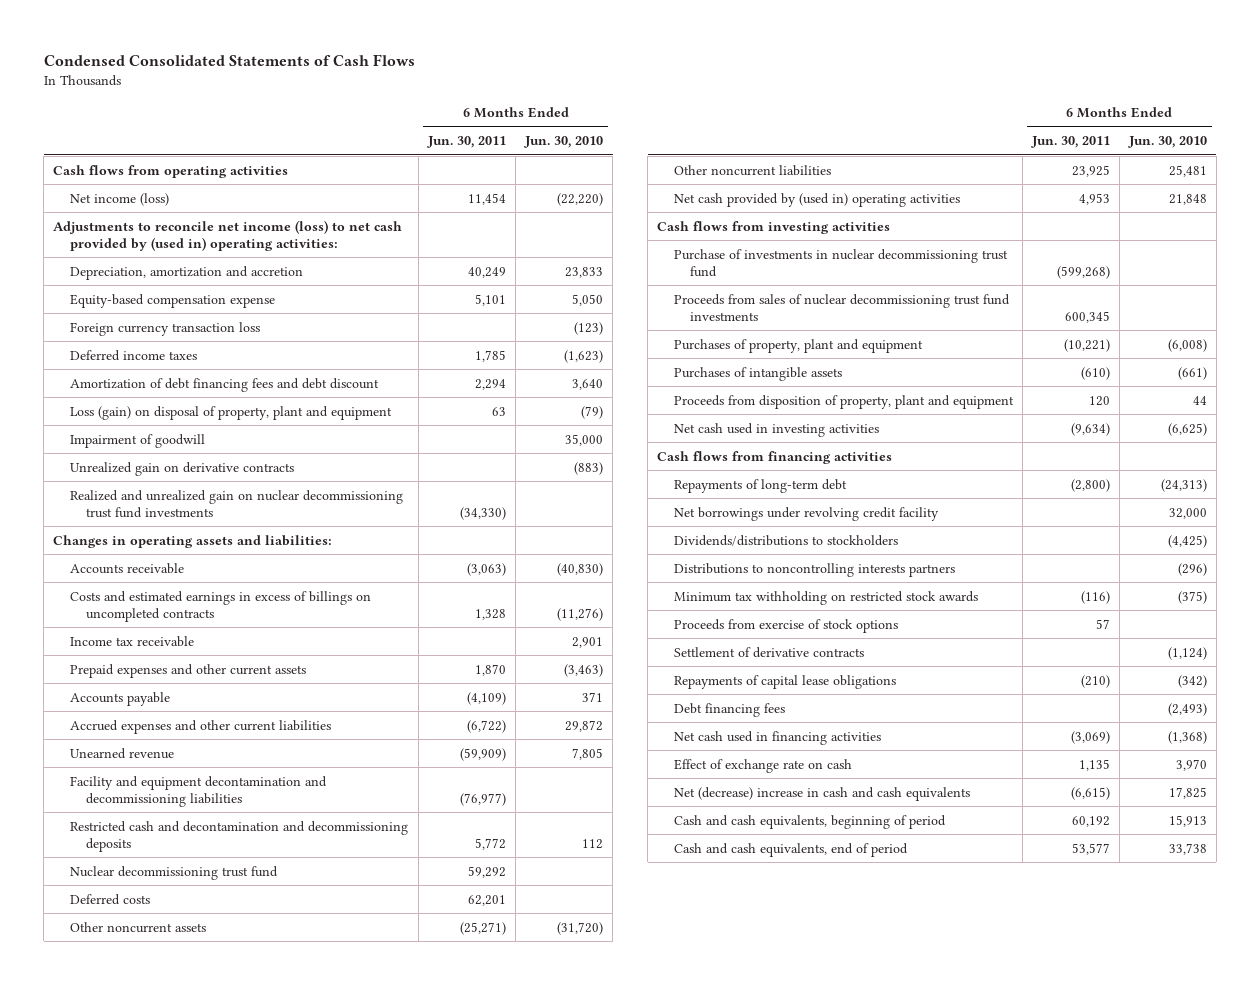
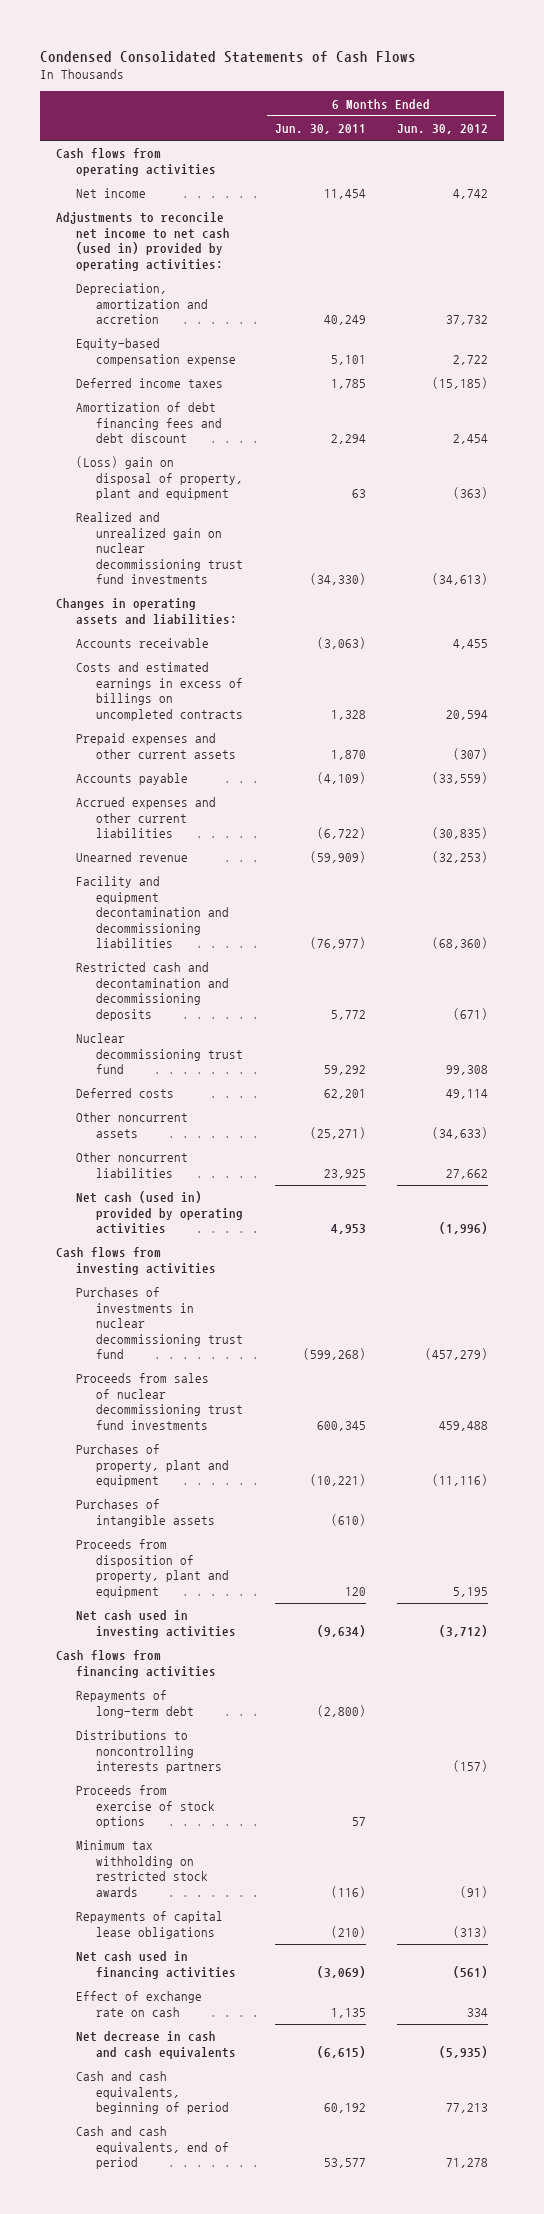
- | 6 Months Ended Jun. 30, 2011 | 6 Months Ended Jun. 30, 2010
+ | 6 Months Ended Jun. 30, 2011 | 6 Months Ended Jun. 30, 2012
- Net income (loss) | 11,454 | (22,220)
- Adjustments to reconcile net income (loss) to net cash provided by (used in) operating activities:
+ Net income | 11,454 | 4,742
+ Adjustments to reconcile net income to net cash (used in) provided by operating activities:
- Foreign currency transaction loss | | (123)
- Loss (gain) on disposal of property, plant and equipment | 63 | (79)
- Impairment of goodwill | | 35,000
- Unrealized gain on derivative contracts | | (883)
+ (Loss) gain on disposal of property, plant and equipment | 63 | (363)
- Income tax receivable | | 2,901
- Net cash provided by (used in) operating activities | 4,953 | 21,848
+ Net cash (used in) provided by operating activities | 4,953 | (1,996)
- Purchase of investments in nuclear decommissioning trust fund | (599,268) |
+ Purchases of investments in nuclear decommissioning trust fund | (599,268) | (457,279)
- Net borrowings under revolving credit facility | | 32,000
- Dividends/distributions to stockholders | | (4,425)
- Settlement of derivative contracts | | (1,124)
moved down: Minimum tax withholding on restricted stock awards | (116) | (91)
- Debt financing fees | | (2,493)
- Net (decrease) increase in cash and cash equivalents | (6,615) | 17,825
+ Net decrease in cash and cash equivalents | (6,615) | (5,935)

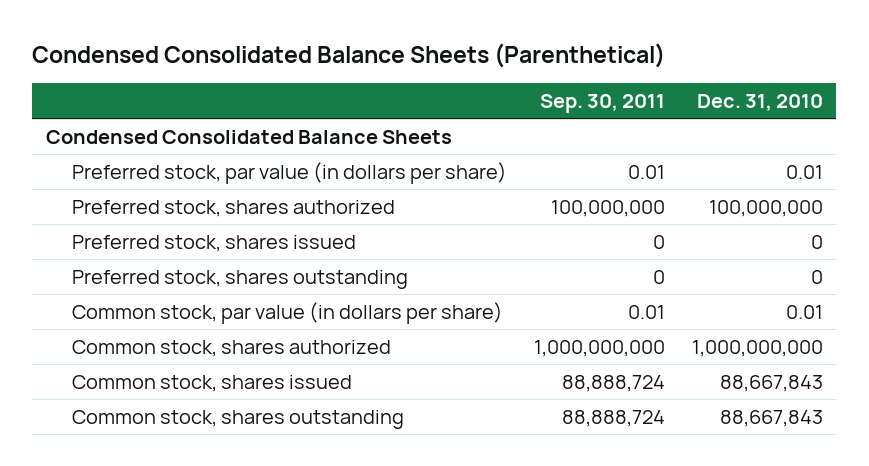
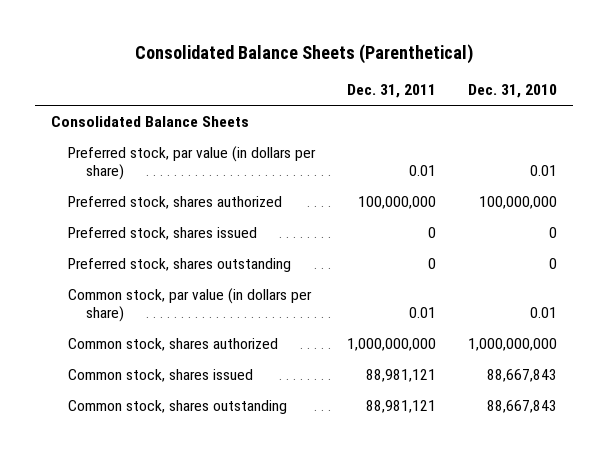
- Condensed Consolidated Balance Sheets (Parenthetical)
+ Consolidated Balance Sheets (Parenthetical)
- | Sep. 30, 2011 | Dec. 31, 2010
+ | Dec. 31, 2011 | Dec. 31, 2010
- Condensed Consolidated Balance Sheets
+ Consolidated Balance Sheets

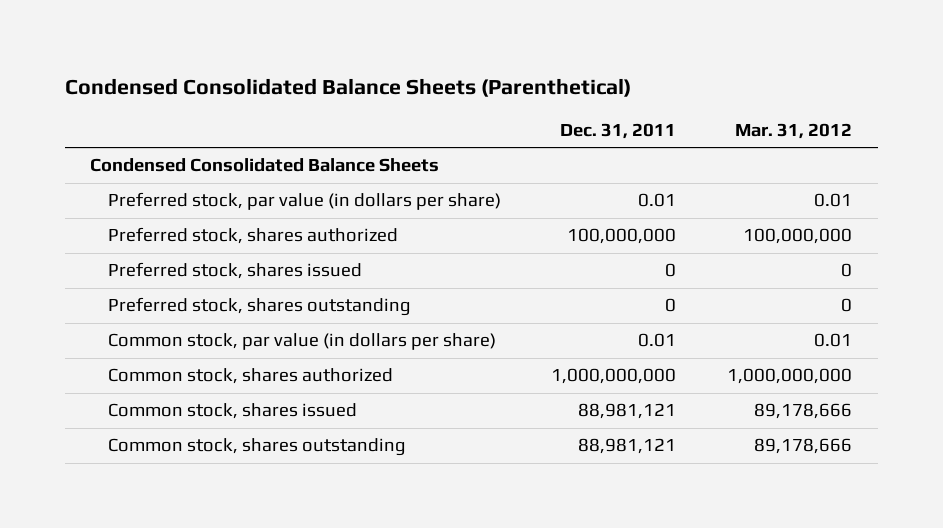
- Consolidated Balance Sheets (Parenthetical)
+ Condensed Consolidated Balance Sheets (Parenthetical)
- | Dec. 31, 2011 | Dec. 31, 2010
+ | Dec. 31, 2011 | Mar. 31, 2012
- Consolidated Balance Sheets
+ Condensed Consolidated Balance Sheets

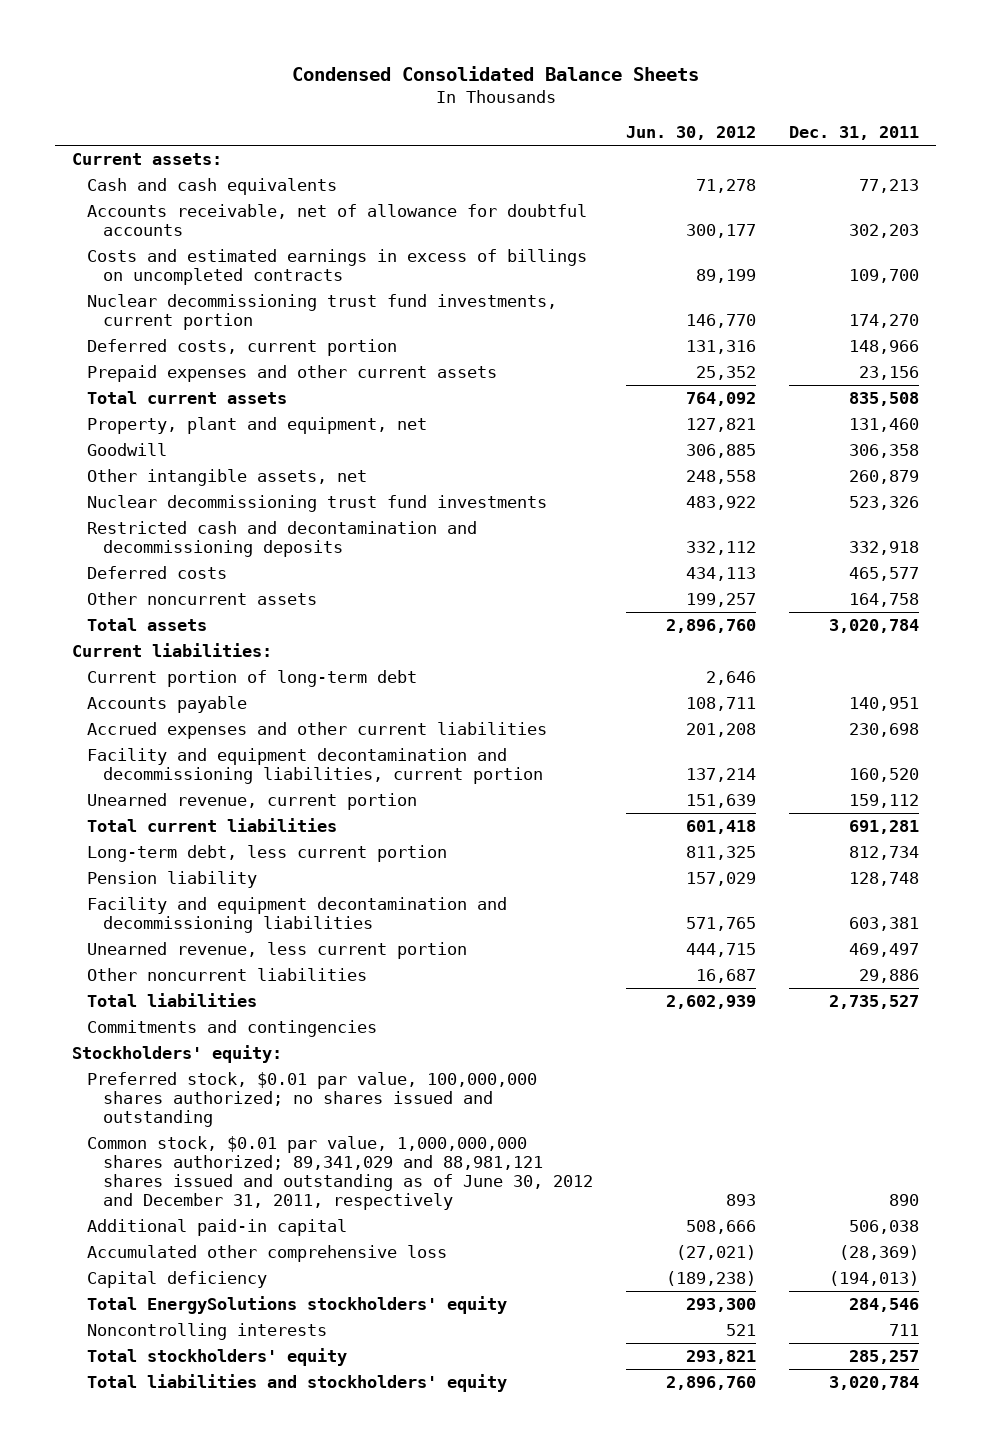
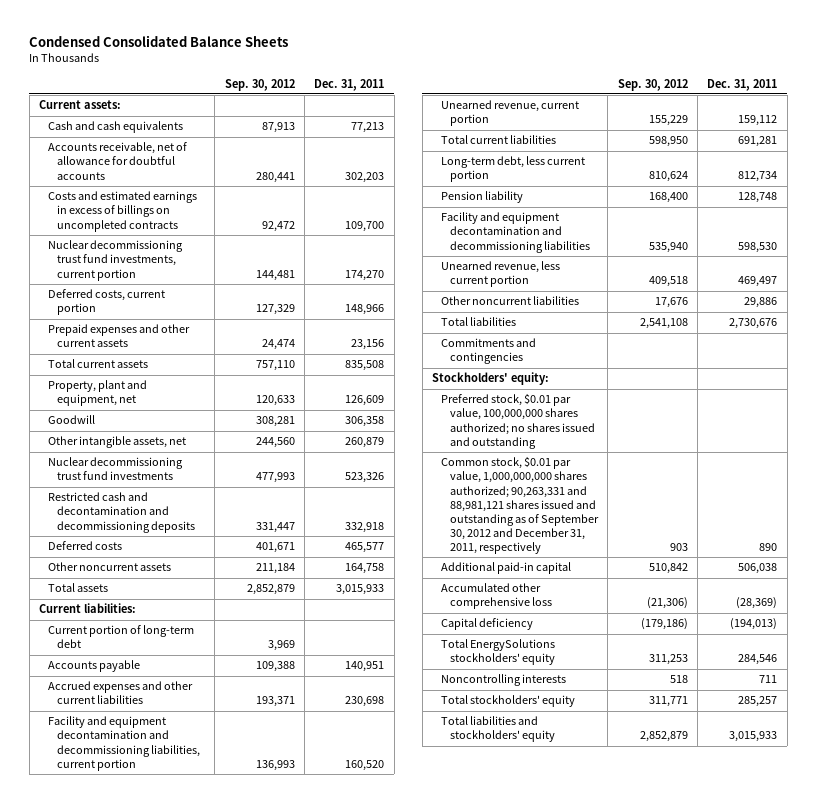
- | Jun. 30, 2012 | Dec. 31, 2011
+ | Sep. 30, 2012 | Dec. 31, 2011
- Property, plant and equipment, net | 127,821 | 131,460
+ Property, plant and equipment, net | 120,633 | 126,609
- Total assets | 2,896,760 | 3,020,784
+ Total assets | 2,852,879 | 3,015,933
- Facility and equipment decontamination and decommissioning liabilities | 571,765 | 603,381
+ Facility and equipment decontamination and decommissioning liabilities | 535,940 | 598,530
- Total liabilities | 2,602,939 | 2,735,527
+ Total liabilities | 2,541,108 | 2,730,676
- Common stock, $0.01 par value, 1,000,000,000 shares authorized; 89,341,029 and 88,981,121 shares issued and outstanding as of June 30, 2012 and December 31, 2011, respectively | 893 | 890
+ Common stock, $0.01 par value, 1,000,000,000 shares authorized; 90,263,331 and 88,981,121 shares issued and outstanding as of September 30, 2012 and December 31, 2011, respectively | 903 | 890
- Total liabilities and stockholders' equity | 2,896,760 | 3,020,784
+ Total liabilities and stockholders' equity | 2,852,879 | 3,015,933

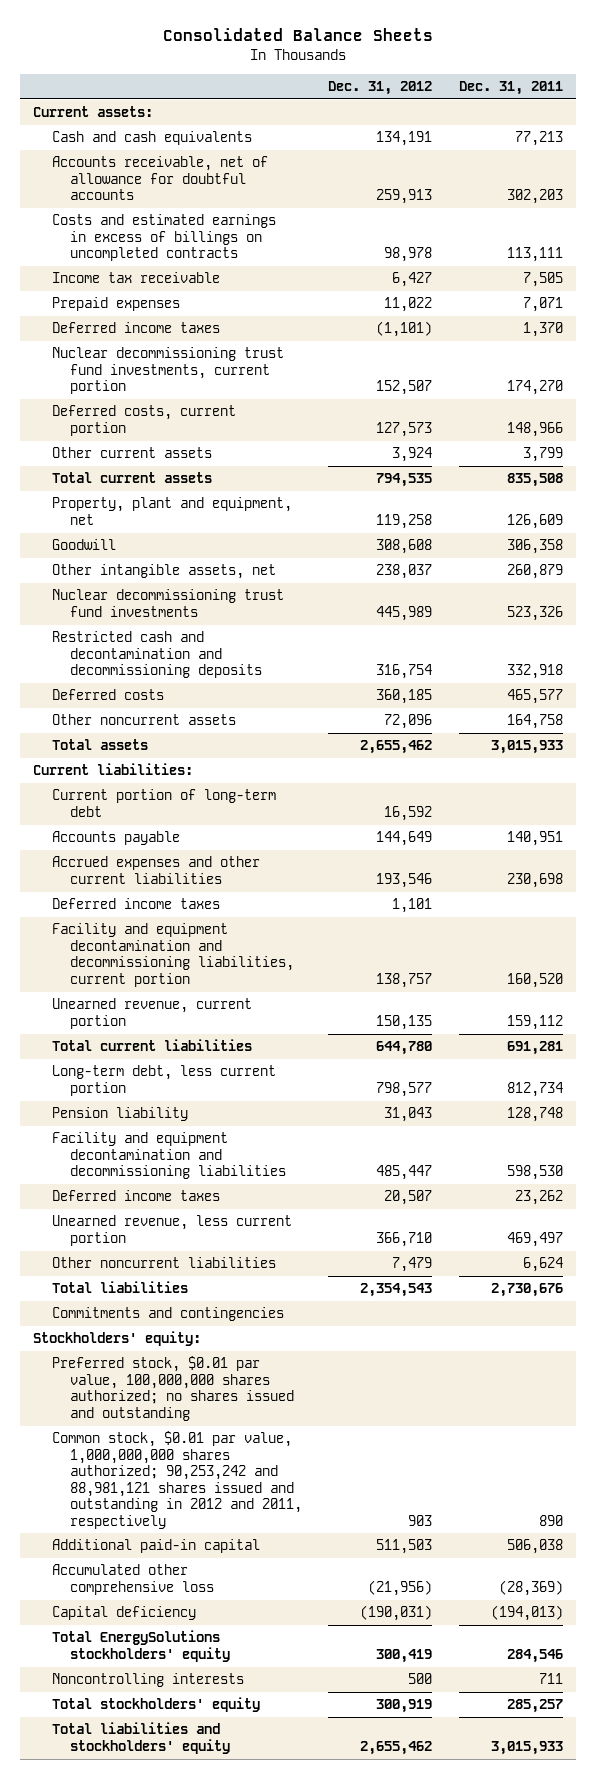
- Condensed Consolidated Balance Sheets
+ Consolidated Balance Sheets
- | Sep. 30, 2012 | Dec. 31, 2011
+ | Dec. 31, 2012 | Dec. 31, 2011
- Costs and estimated earnings in excess of billings on uncompleted contracts | 92,472 | 109,700
+ Costs and estimated earnings in excess of billings on uncompleted contracts | 98,978 | 113,111
+ Income tax receivable | 6,427 | 7,505
+ Prepaid expenses | 11,022 | 7,071
+ Deferred income taxes | (1,101) | 1,370
- Prepaid expenses and other current assets | 24,474 | 23,156
+ Other current assets | 3,924 | 3,799
+ Deferred income taxes | 1,101 |
+ Deferred income taxes | 20,507 | 23,262
- Other noncurrent liabilities | 17,676 | 29,886
+ Other noncurrent liabilities | 7,479 | 6,624
- Common stock, $0.01 par value, 1,000,000,000 shares authorized; 90,263,331 and 88,981,121 shares issued and outstanding as of September 30, 2012 and December 31, 2011, respectively | 903 | 890
+ Common stock, $0.01 par value, 1,000,000,000 shares authorized; 90,253,242 and 88,981,121 shares issued and outstanding in 2012 and 2011, respectively | 903 | 890

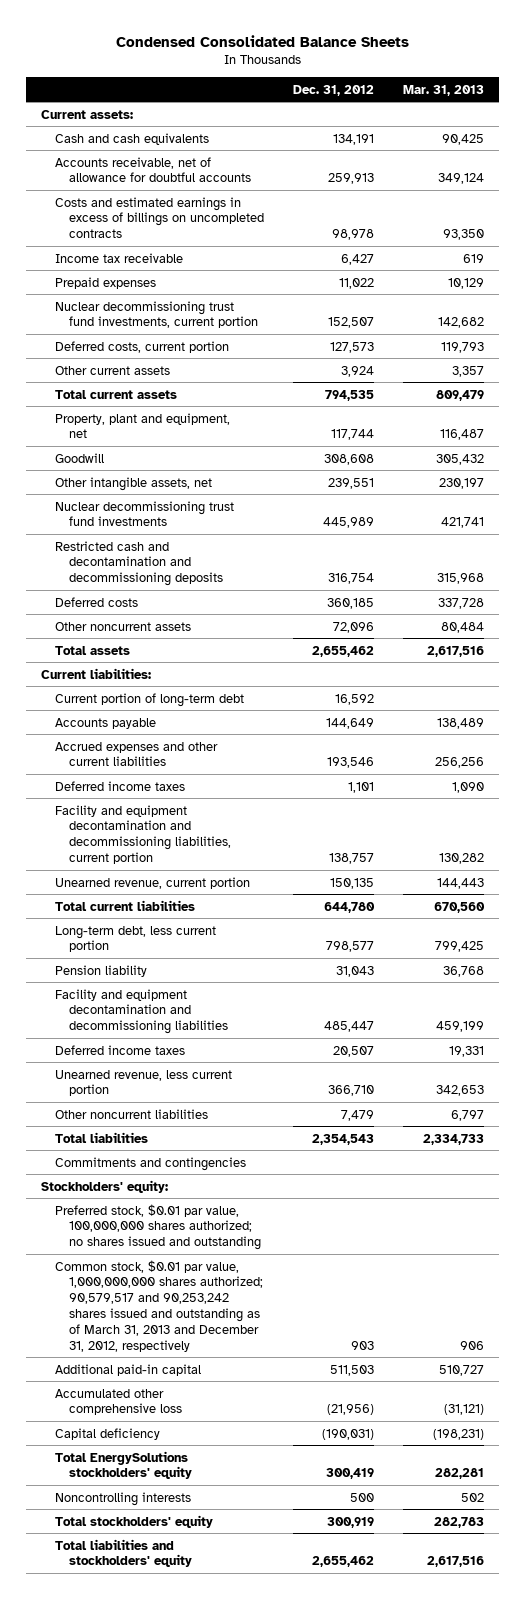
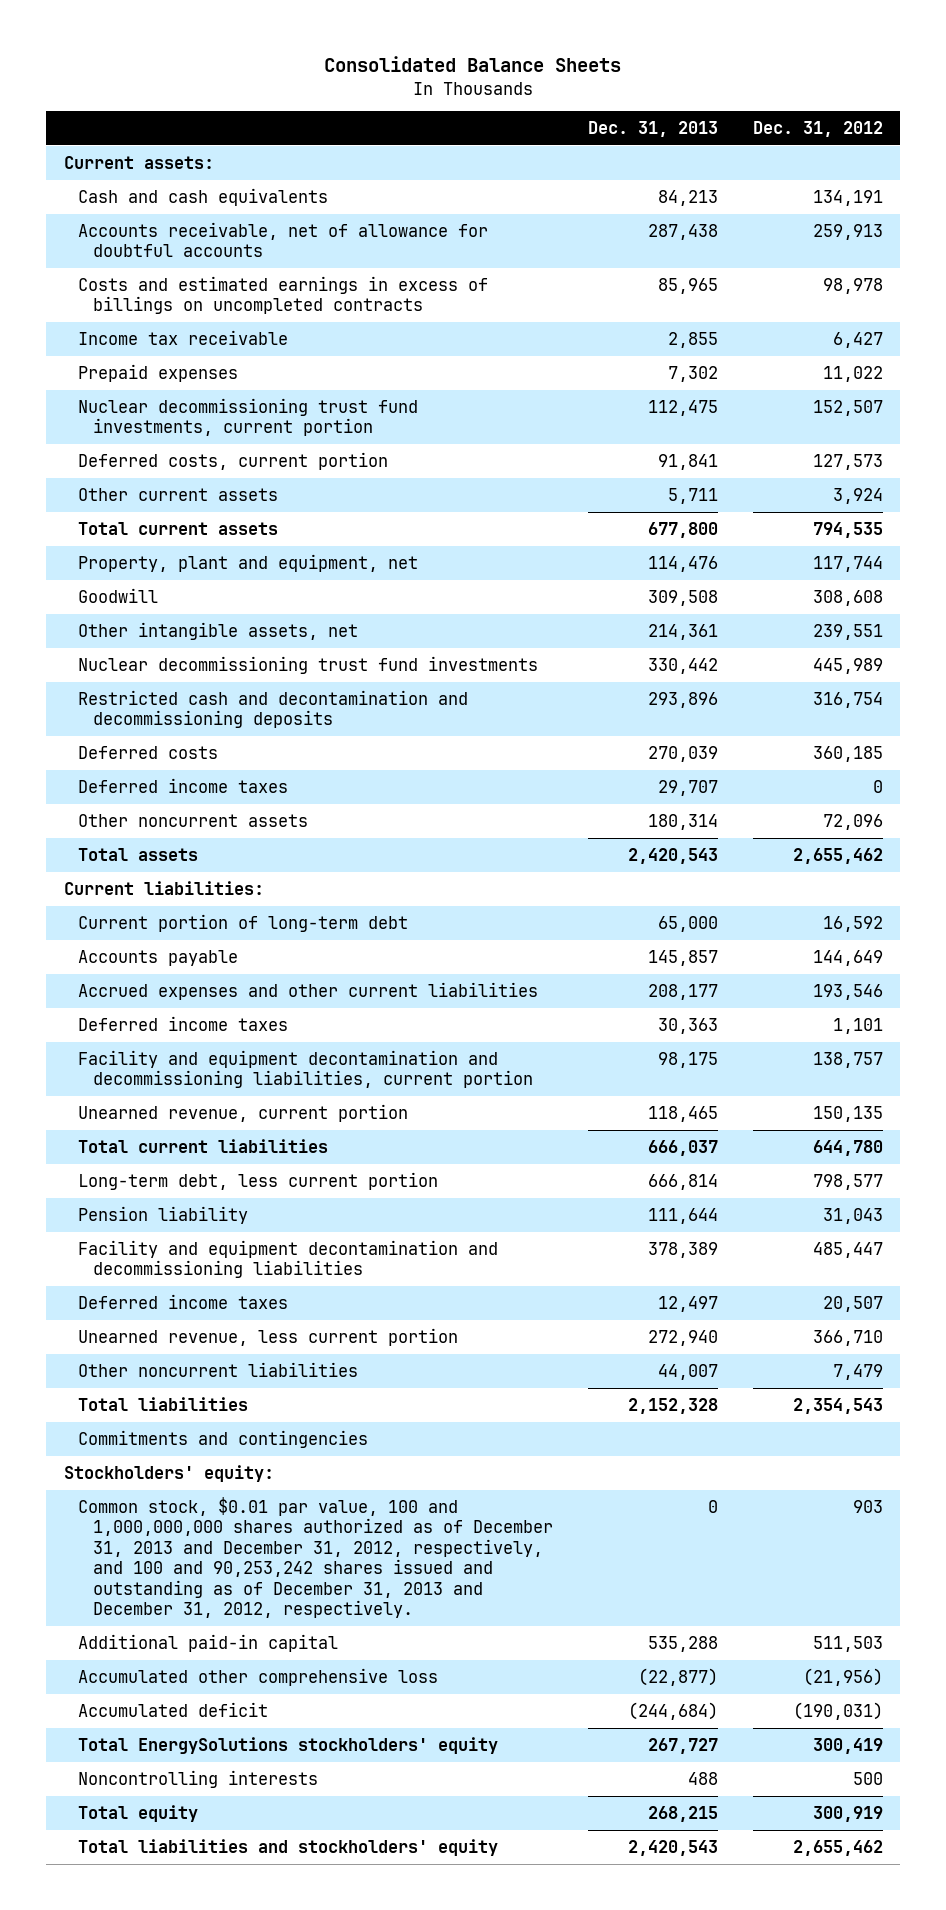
- Condensed Consolidated Balance Sheets
+ Consolidated Balance Sheets
- | Dec. 31, 2012 | Mar. 31, 2013
+ | Dec. 31, 2013 | Dec. 31, 2012
+ Deferred income taxes | 29,707 | 0
- Preferred stock, $0.01 par value, 100,000,000 shares authorized; no shares issued and outstanding
- Common stock, $0.01 par value, 1,000,000,000 shares authorized; 90,579,517 and 90,253,242 shares issued and outstanding as of March 31, 2013 and December 31, 2012, respectively | 903 | 906
+ Common stock, $0.01 par value, 100 and 1,000,000,000 shares authorized as of December 31, 2013 and December 31, 2012, respectively, and 100 and 90,253,242 shares issued and outstanding as of December 31, 2013 and December 31, 2012, respectively. | 0 | 903
- Capital deficiency | (190,031) | (198,231)
+ Accumulated deficit | (244,684) | (190,031)
- Total stockholders' equity | 300,919 | 282,783
+ Total equity | 268,215 | 300,919

